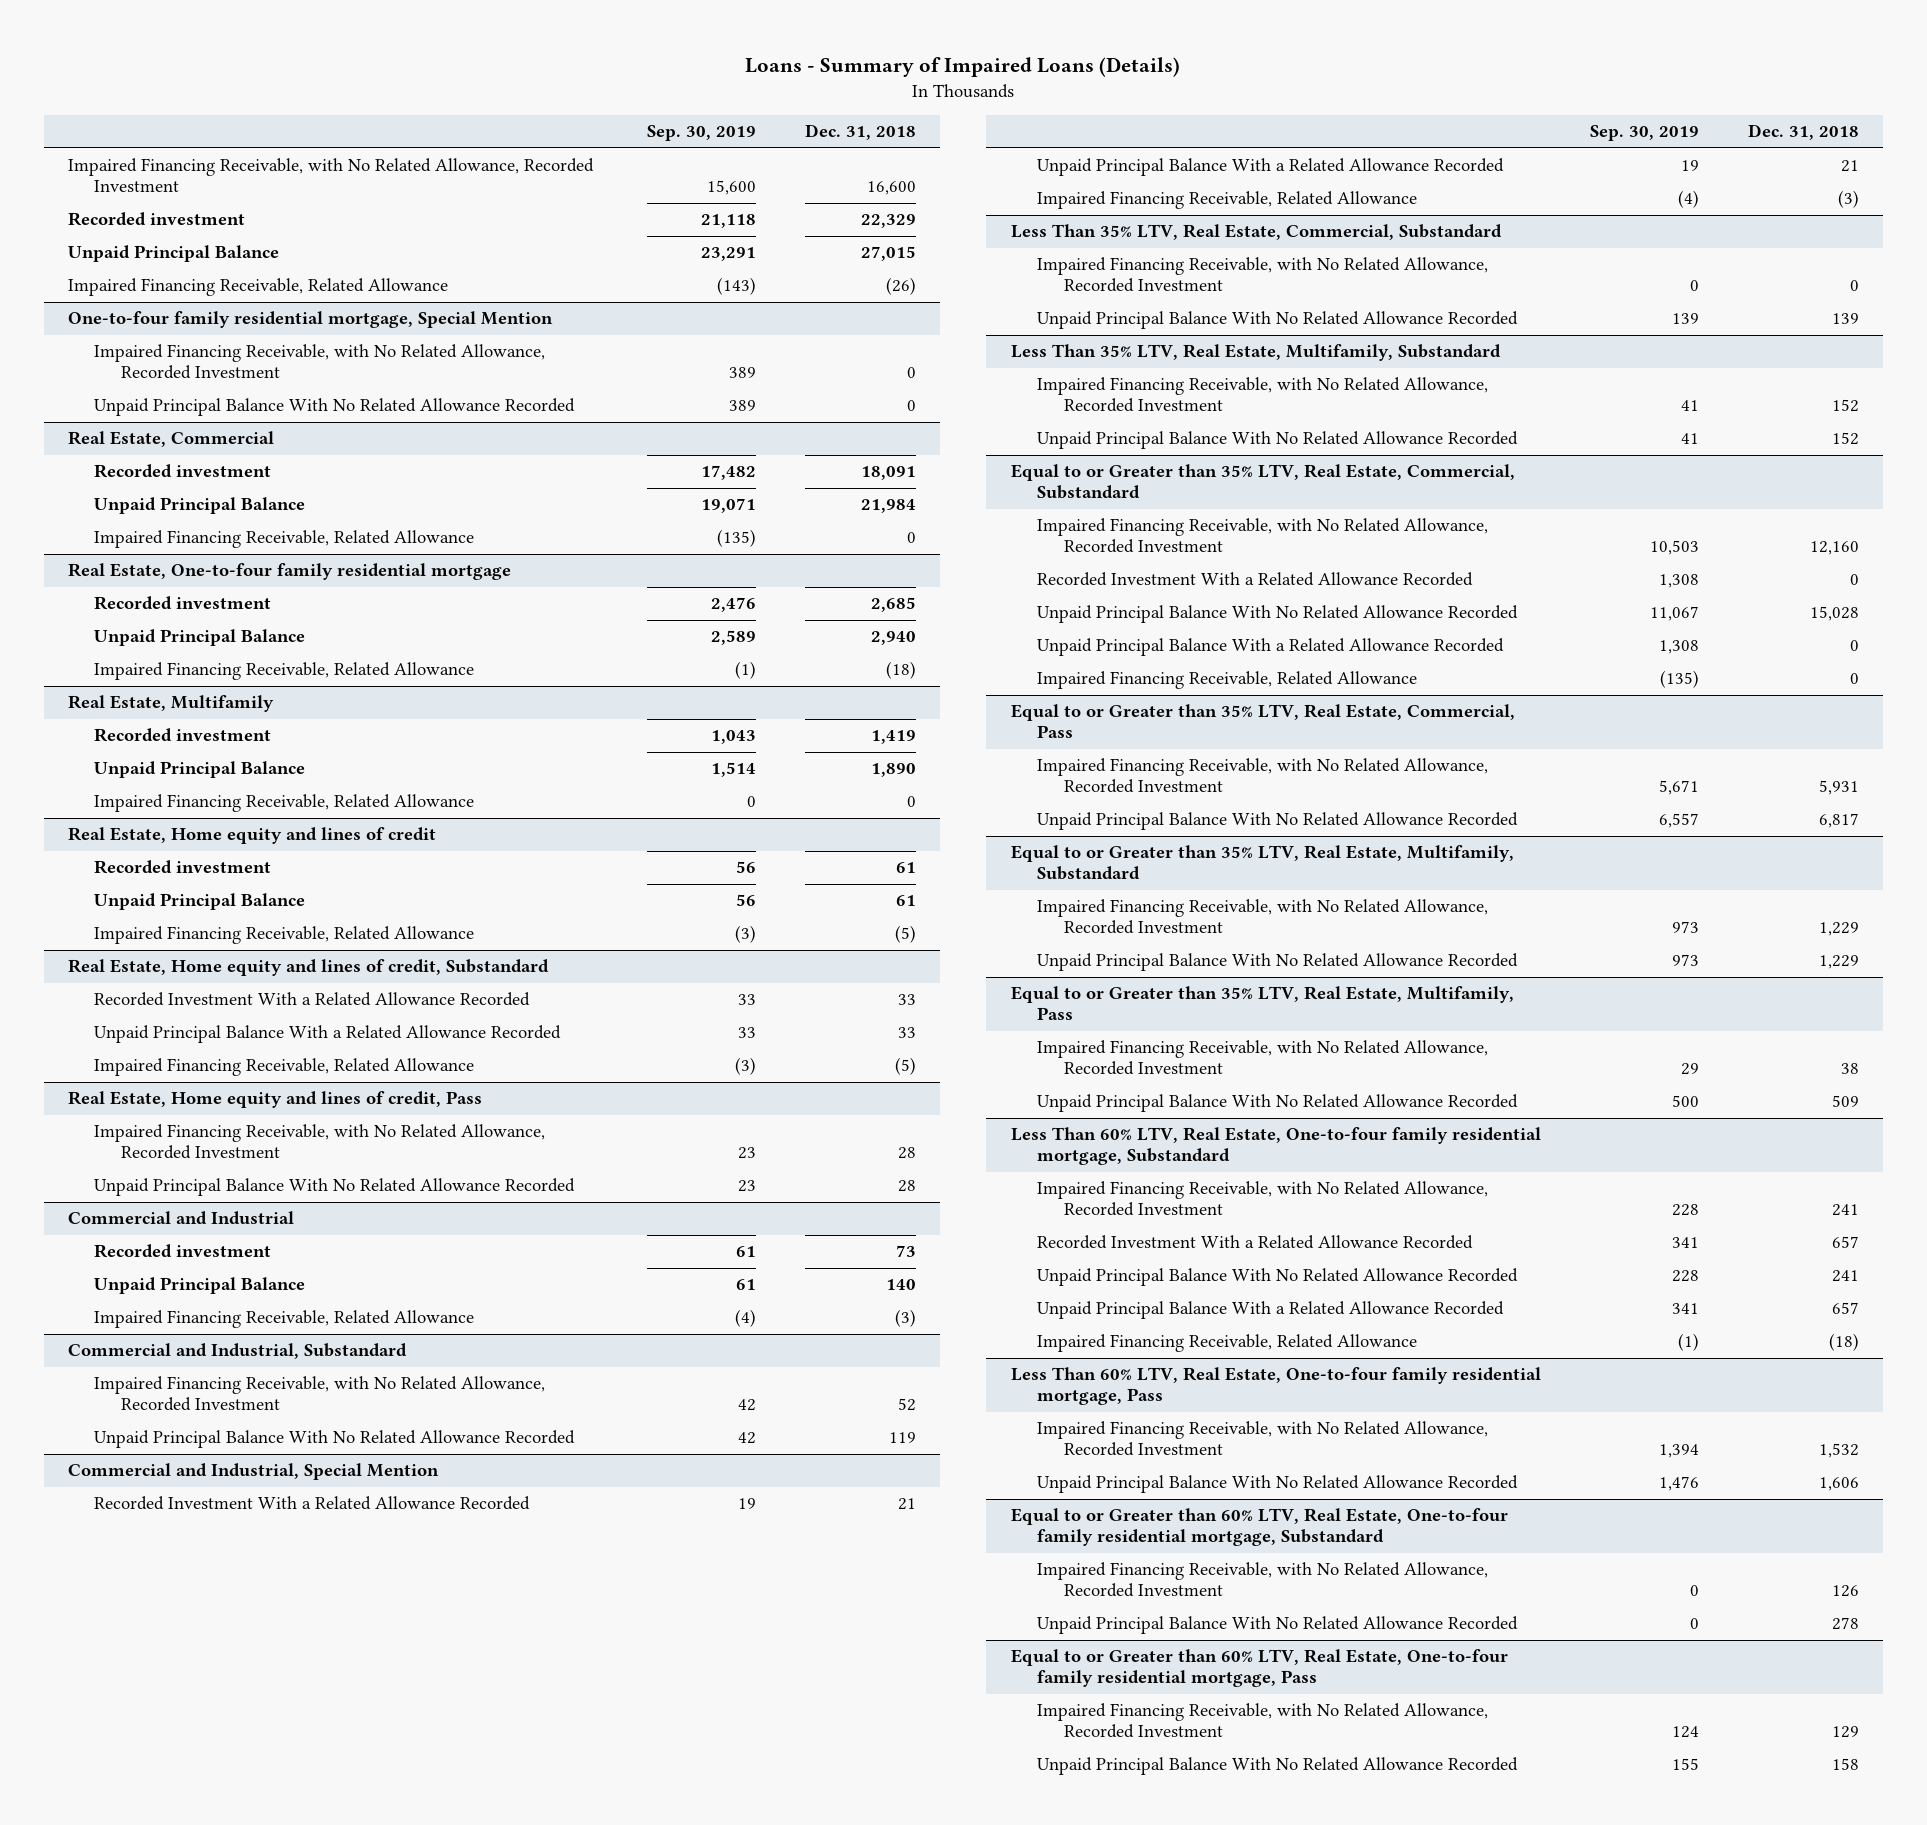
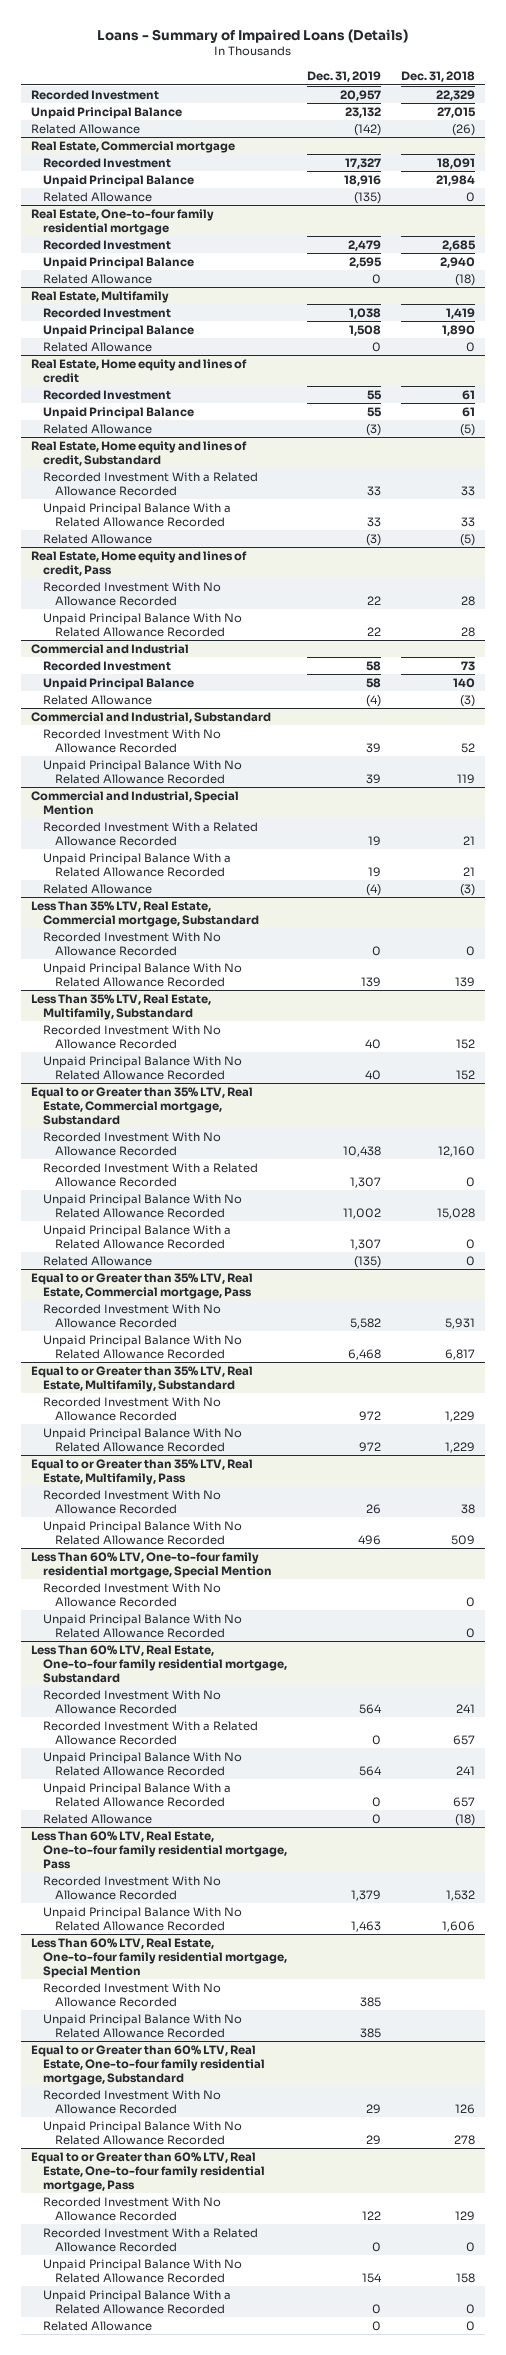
- | Sep. 30, 2019 | Dec. 31, 2018
+ | Dec. 31, 2019 | Dec. 31, 2018
- Impaired Financing Receivable, with No Related Allowance, Recorded Investment | 15,600 | 16,600
- Recorded investment | 21,118 | 22,329
+ Recorded Investment | 20,957 | 22,329
- Impaired Financing Receivable, Related Allowance | (143) | (26)
- One-to-four family residential mortgage, Special Mention
- Impaired Financing Receivable, with No Related Allowance, Recorded Investment | 389 | 0
- Unpaid Principal Balance With No Related Allowance Recorded | 389 | 0
- Real Estate, Commercial
- Recorded investment | 17,482 | 18,091
+ Related Allowance | (142) | (26)
+ Real Estate, Commercial mortgage
+ Recorded Investment | 17,327 | 18,091
- Impaired Financing Receivable, Related Allowance | (135) | 0
+ Related Allowance | (135) | 0
@ Real Estate, One-to-four family residential mortgage
- Recorded investment | 2,476 | 2,685
+ Recorded Investment | 2,479 | 2,685
- Impaired Financing Receivable, Related Allowance | (1) | (18)
+ Related Allowance | 0 | (18)
@ Real Estate, Multifamily
- Recorded investment | 1,043 | 1,419
+ Recorded Investment | 1,038 | 1,419
- Impaired Financing Receivable, Related Allowance | 0 | 0
+ Related Allowance | 0 | 0
@ Real Estate, Home equity and lines of credit
- Recorded investment | 56 | 61
+ Recorded Investment | 55 | 61
- Impaired Financing Receivable, Related Allowance | (3) | (5)
+ Related Allowance | (3) | (5)
@ Real Estate, Home equity and lines of credit, Substandard
- Impaired Financing Receivable, Related Allowance | (3) | (5)
+ Related Allowance | (3) | (5)
@ Real Estate, Home equity and lines of credit, Pass
- Impaired Financing Receivable, with No Related Allowance, Recorded Investment | 23 | 28
+ Recorded Investment With No Allowance Recorded | 22 | 28
@ Commercial and Industrial
- Recorded investment | 61 | 73
+ Recorded Investment | 58 | 73
- Impaired Financing Receivable, Related Allowance | (4) | (3)
+ Related Allowance | (4) | (3)
@ Commercial and Industrial, Substandard
- Impaired Financing Receivable, with No Related Allowance, Recorded Investment | 42 | 52
+ Recorded Investment With No Allowance Recorded | 39 | 52
@ Commercial and Industrial, Special Mention
- Impaired Financing Receivable, Related Allowance | (4) | (3)
- Less Than 35% LTV, Real Estate, Commercial, Substandard
- Impaired Financing Receivable, with No Related Allowance, Recorded Investment | 0 | 0
@ Commercial and Industrial, Special Mention
+ Related Allowance | (4) | (3)
+ Less Than 35% LTV, Real Estate, Commercial mortgage, Substandard
+ Recorded Investment With No Allowance Recorded | 0 | 0
@ Less Than 35% LTV, Real Estate, Multifamily, Substandard
- Impaired Financing Receivable, with No Related Allowance, Recorded Investment | 41 | 152
+ Recorded Investment With No Allowance Recorded | 40 | 152
- Equal to or Greater than 35% LTV, Real Estate, Commercial, Substandard
- Impaired Financing Receivable, with No Related Allowance, Recorded Investment | 10,503 | 12,160
+ Equal to or Greater than 35% LTV, Real Estate, Commercial mortgage, Substandard
+ Recorded Investment With No Allowance Recorded | 10,438 | 12,160
- Impaired Financing Receivable, Related Allowance | (135) | 0
- Equal to or Greater than 35% LTV, Real Estate, Commercial, Pass
- Impaired Financing Receivable, with No Related Allowance, Recorded Investment | 5,671 | 5,931
+ Related Allowance | (135) | 0
+ Equal to or Greater than 35% LTV, Real Estate, Commercial mortgage, Pass
+ Recorded Investment With No Allowance Recorded | 5,582 | 5,931
@ Equal to or Greater than 35% LTV, Real Estate, Multifamily, Substandard
- Impaired Financing Receivable, with No Related Allowance, Recorded Investment | 973 | 1,229
+ Recorded Investment With No Allowance Recorded | 972 | 1,229
@ Equal to or Greater than 35% LTV, Real Estate, Multifamily, Pass
- Impaired Financing Receivable, with No Related Allowance, Recorded Investment | 29 | 38
+ Recorded Investment With No Allowance Recorded | 26 | 38
+ Less Than 60% LTV, One-to-four family residential mortgage, Special Mention
+ Recorded Investment With No Allowance Recorded | | 0
+ Unpaid Principal Balance With No Related Allowance Recorded | | 0
@ Less Than 60% LTV, Real Estate, One-to-four family residential mortgage, Substandard
- Impaired Financing Receivable, with No Related Allowance, Recorded Investment | 228 | 241
+ Recorded Investment With No Allowance Recorded | 564 | 241
- Impaired Financing Receivable, Related Allowance | (1) | (18)
+ Related Allowance | 0 | (18)
@ Less Than 60% LTV, Real Estate, One-to-four family residential mortgage, Pass
- Impaired Financing Receivable, with No Related Allowance, Recorded Investment | 1,394 | 1,532
+ Recorded Investment With No Allowance Recorded | 1,379 | 1,532
+ Less Than 60% LTV, Real Estate, One-to-four family residential mortgage, Special Mention
+ Recorded Investment With No Allowance Recorded | 385 |
+ Unpaid Principal Balance With No Related Allowance Recorded | 385 |
@ Equal to or Greater than 60% LTV, Real Estate, One-to-four family residential mortgage, Substandard
- Impaired Financing Receivable, with No Related Allowance, Recorded Investment | 0 | 126
+ Recorded Investment With No Allowance Recorded | 29 | 126
@ Equal to or Greater than 60% LTV, Real Estate, One-to-four family residential mortgage, Pass
- Impaired Financing Receivable, with No Related Allowance, Recorded Investment | 124 | 129
+ Recorded Investment With No Allowance Recorded | 122 | 129
+ Recorded Investment With a Related Allowance Recorded | 0 | 0
+ Unpaid Principal Balance With a Related Allowance Recorded | 0 | 0
+ Related Allowance | 0 | 0

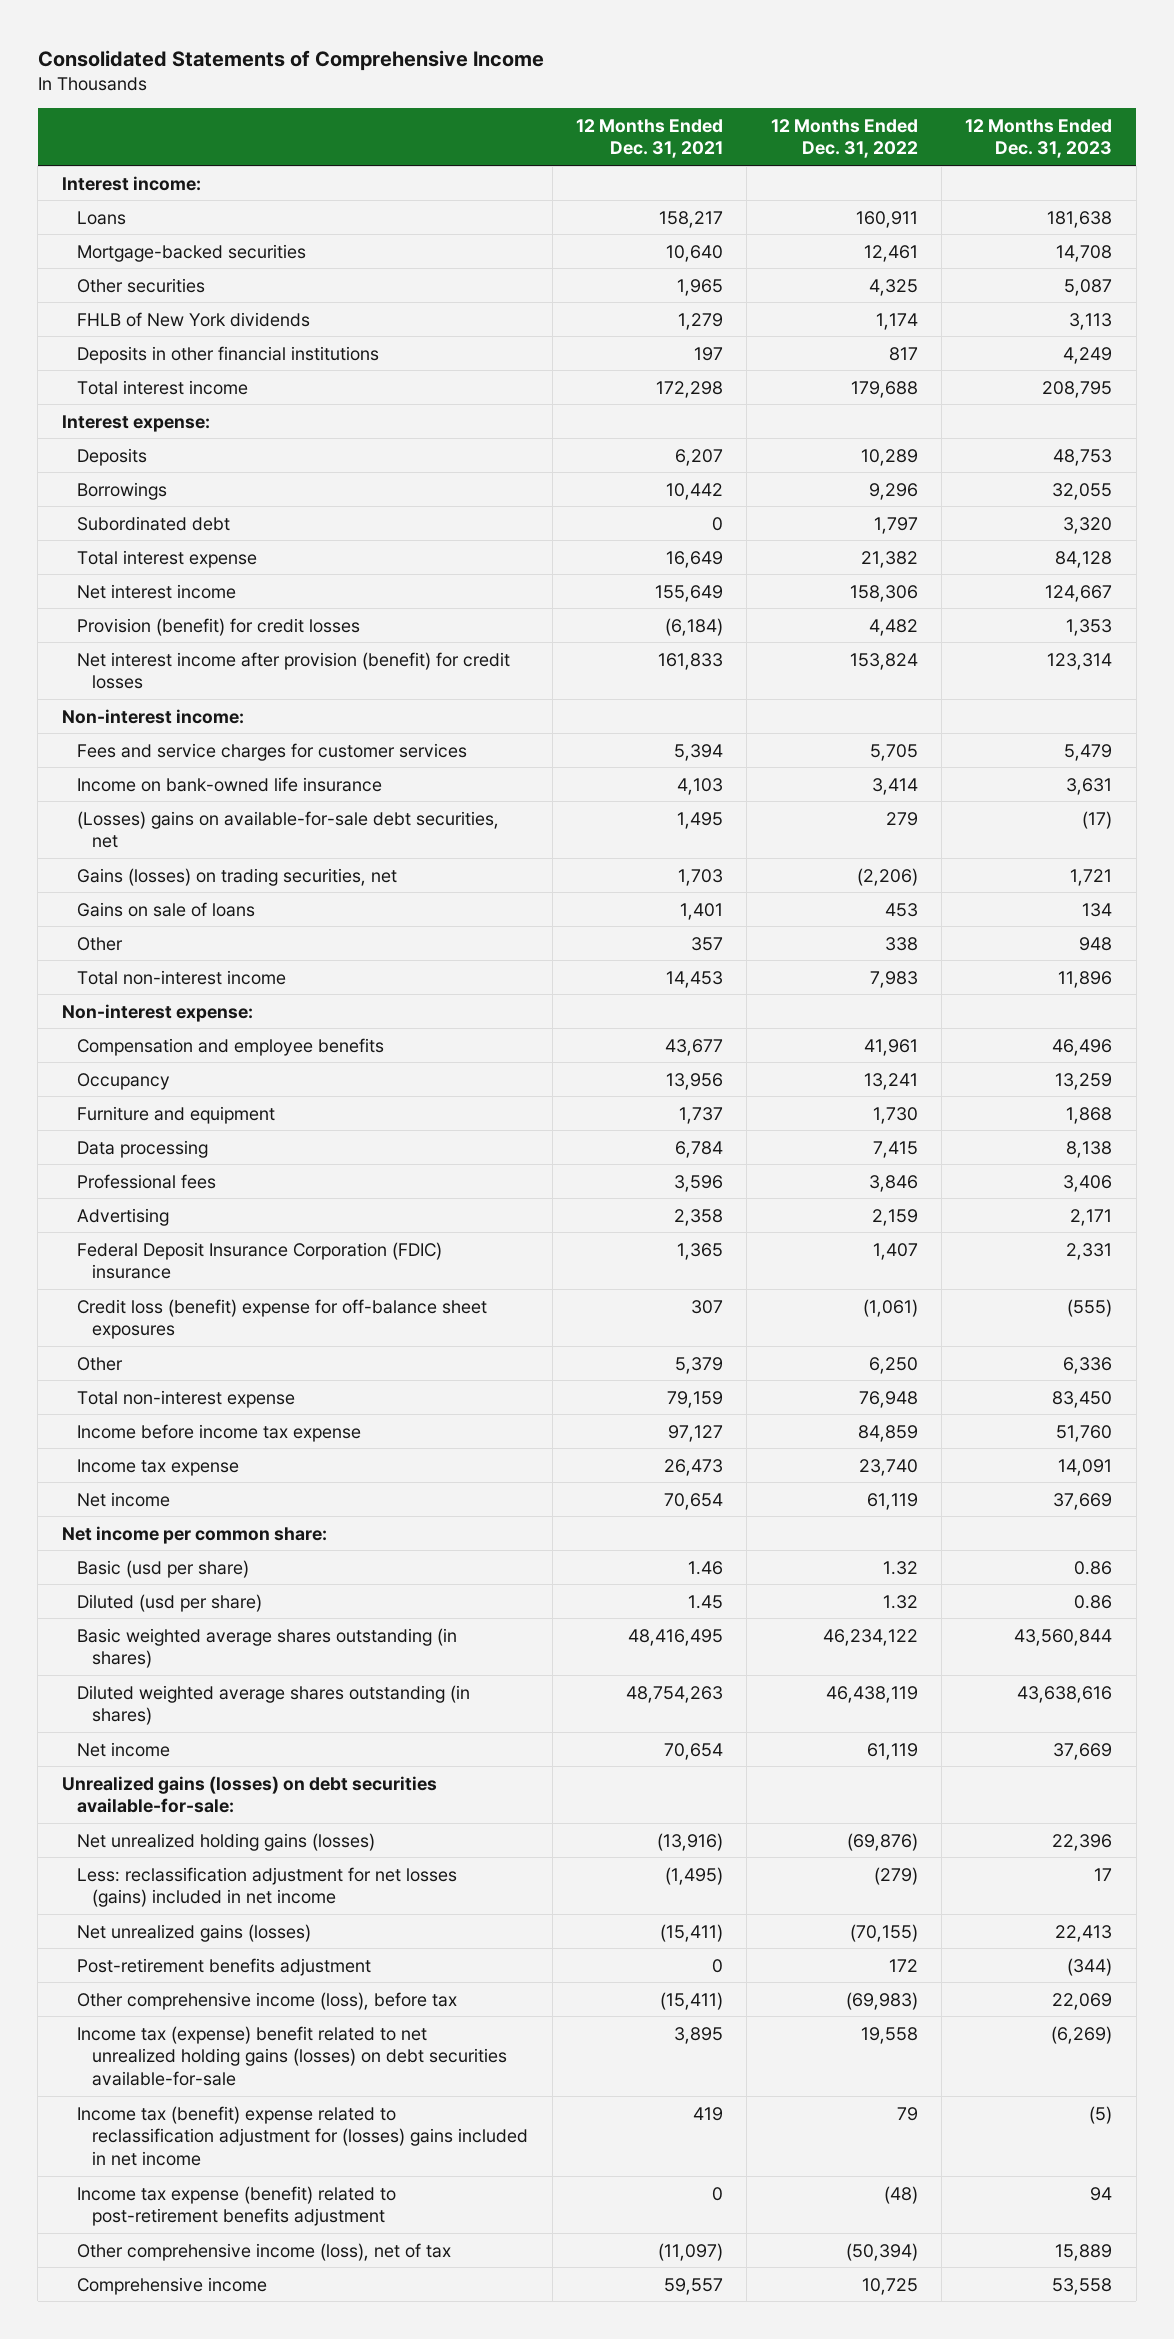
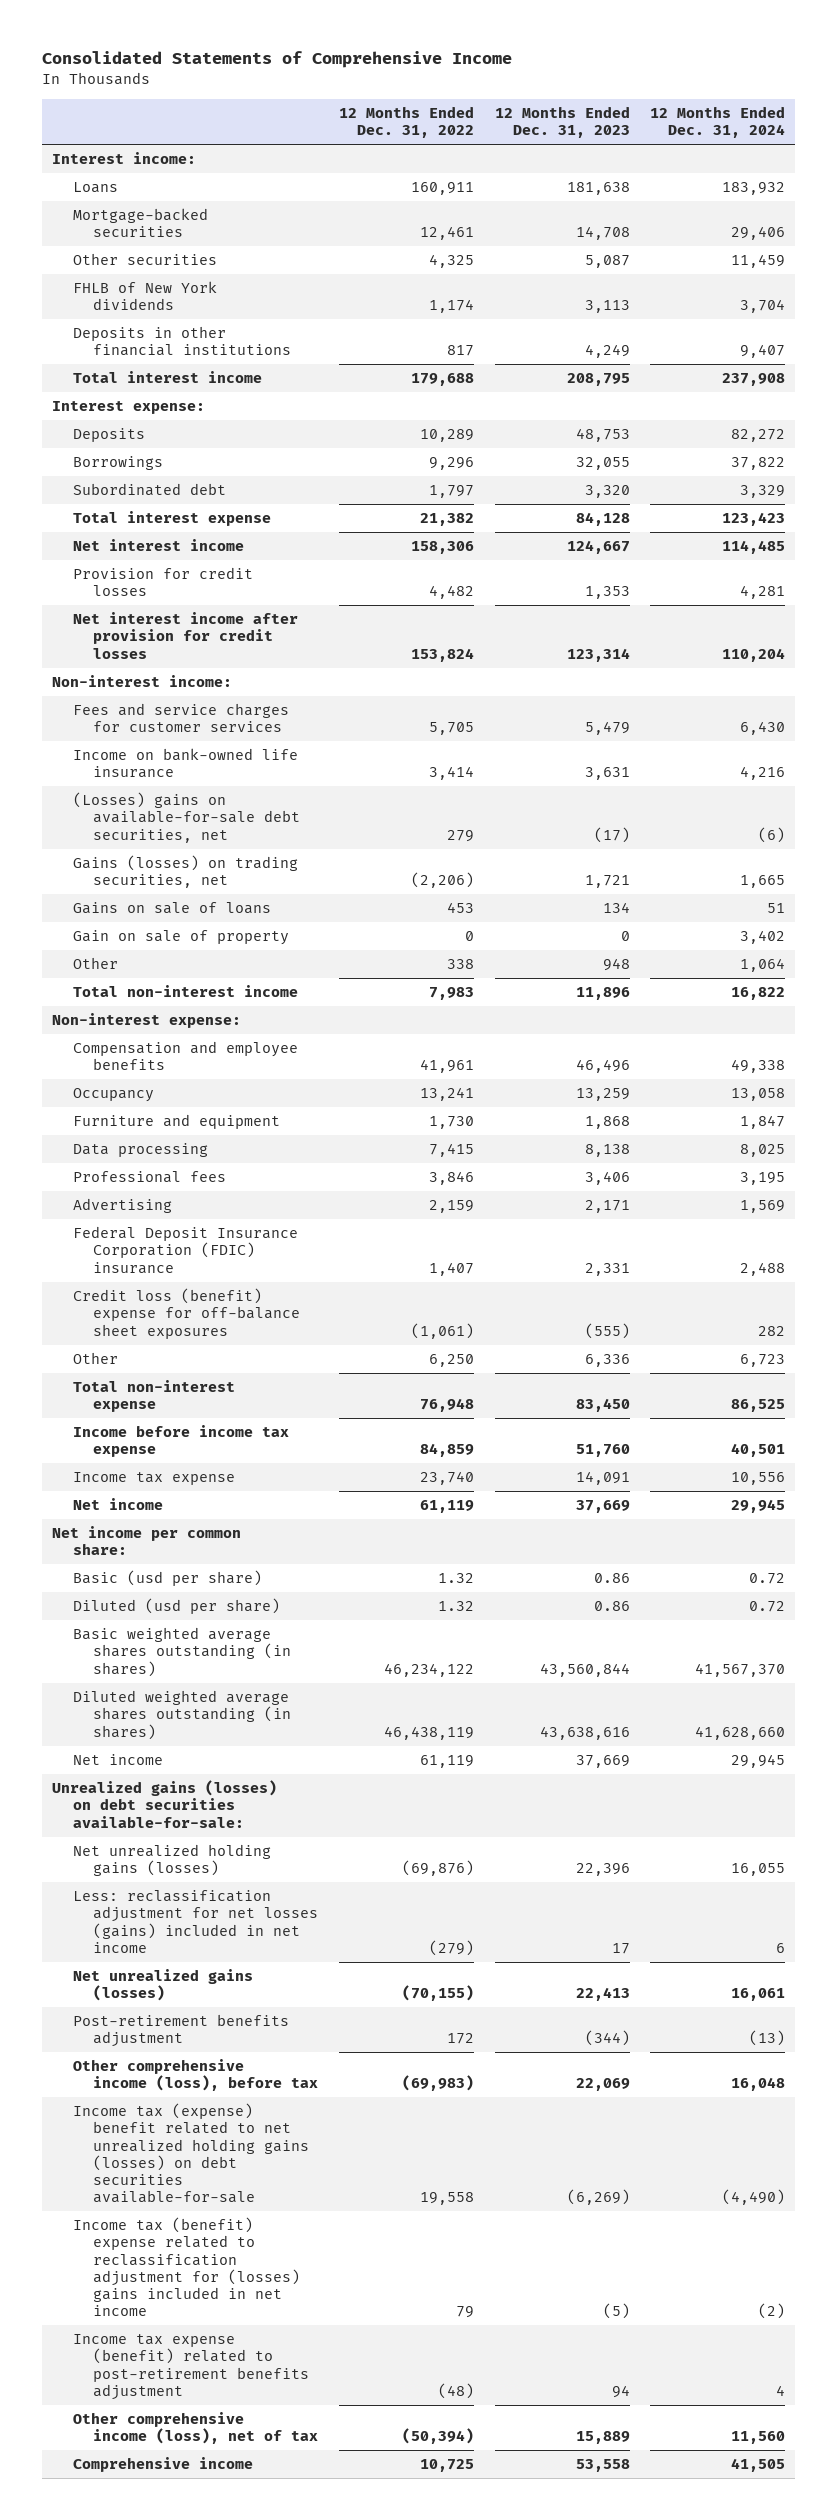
- | 12 Months Ended Dec. 31, 2021 | 12 Months Ended Dec. 31, 2022 | 12 Months Ended Dec. 31, 2023
+ | 12 Months Ended Dec. 31, 2022 | 12 Months Ended Dec. 31, 2023 | 12 Months Ended Dec. 31, 2024
- Provision (benefit) for credit losses | (6,184) | 4,482 | 1,353
- Net interest income after provision (benefit) for credit losses | 161,833 | 153,824 | 123,314
+ Provision for credit losses | 4,482 | 1,353 | 4,281
+ Net interest income after provision for credit losses | 153,824 | 123,314 | 110,204
+ Gain on sale of property | 0 | 0 | 3,402

